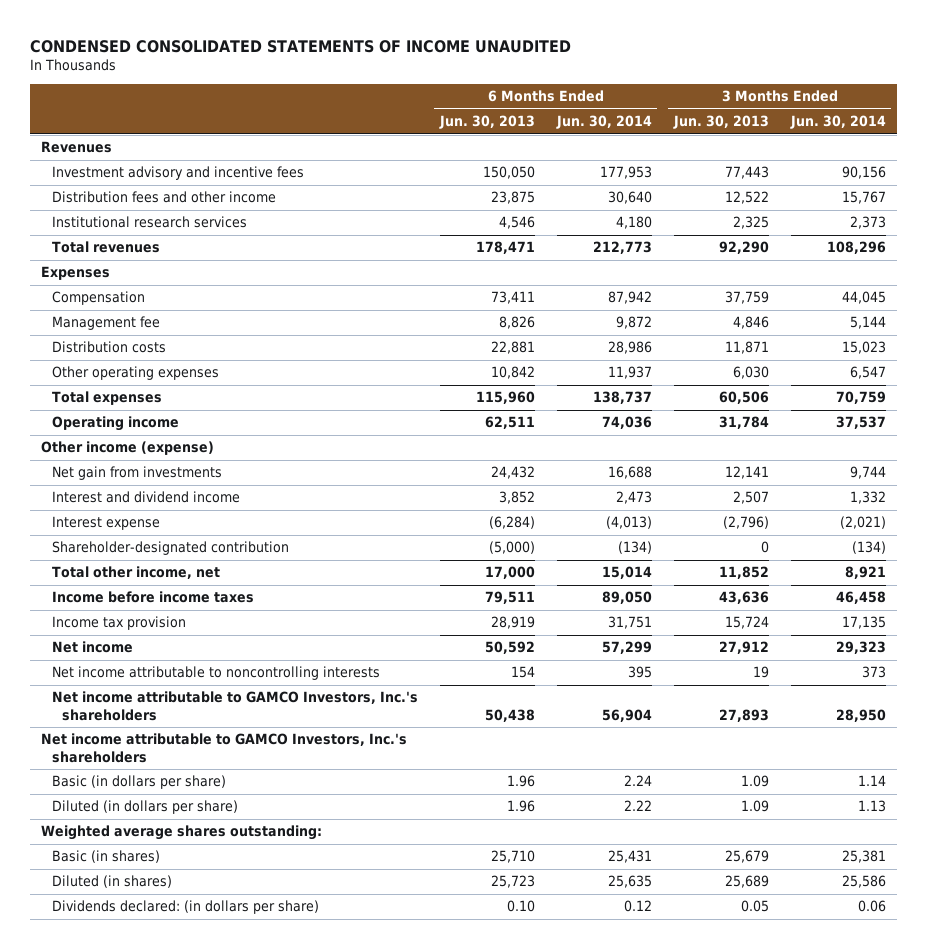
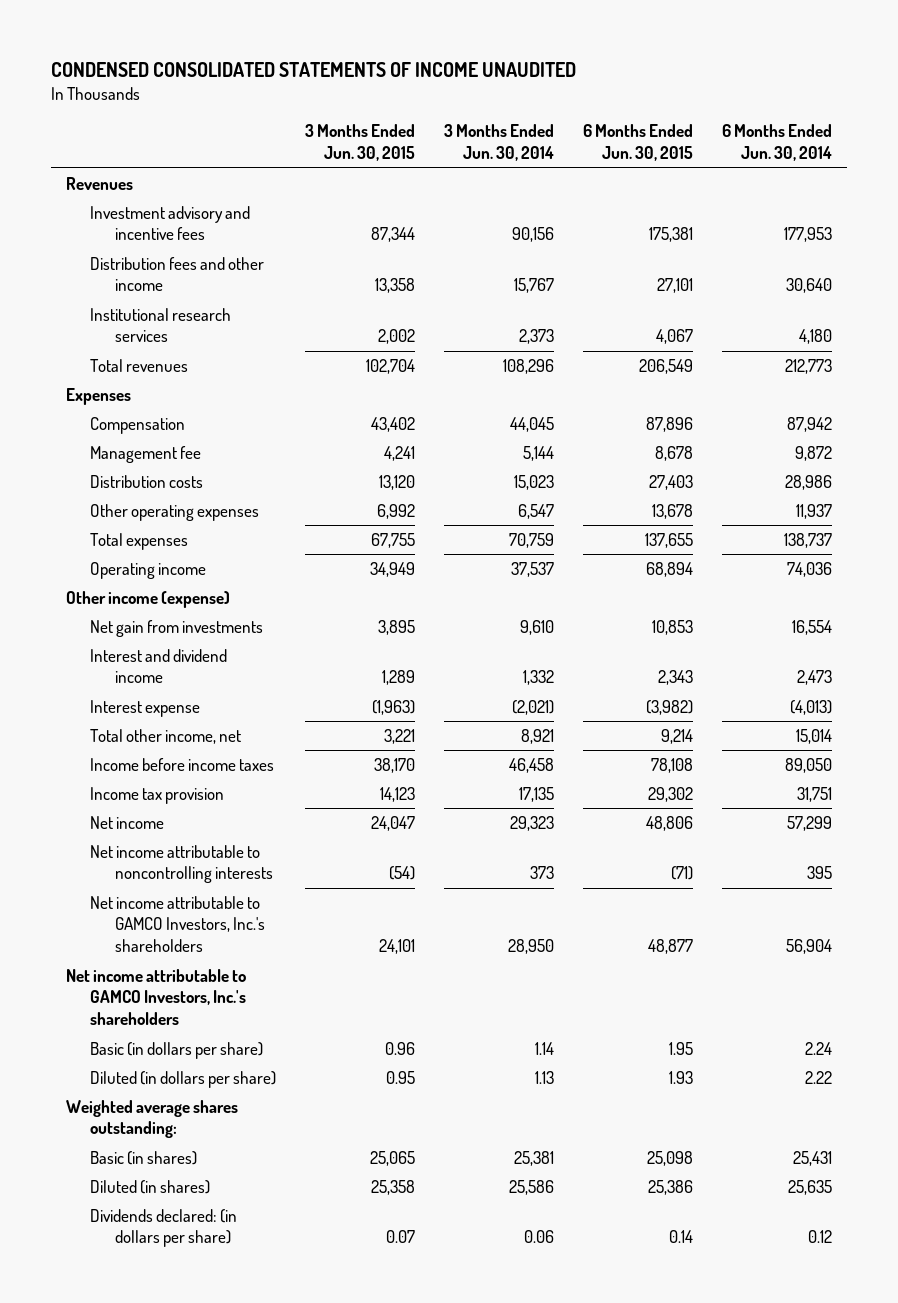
- | 6 Months Ended Jun. 30, 2013 | 6 Months Ended Jun. 30, 2014 | 3 Months Ended Jun. 30, 2013 | 3 Months Ended Jun. 30, 2014
+ | 3 Months Ended Jun. 30, 2015 | 3 Months Ended Jun. 30, 2014 | 6 Months Ended Jun. 30, 2015 | 6 Months Ended Jun. 30, 2014
- Net gain from investments | 24,432 | 16,688 | 12,141 | 9,744
+ Net gain from investments | 3,895 | 9,610 | 10,853 | 16,554
- Shareholder-designated contribution | (5,000) | (134) | 0 | (134)

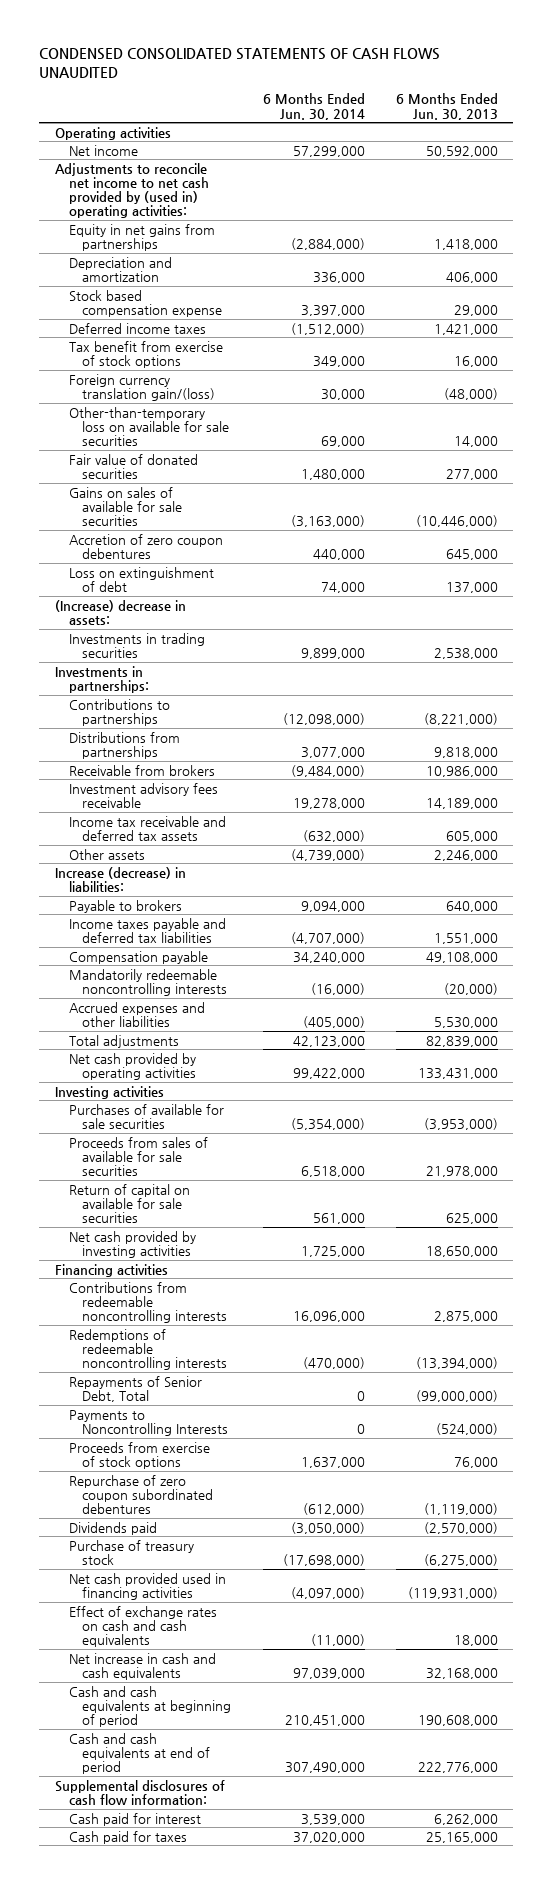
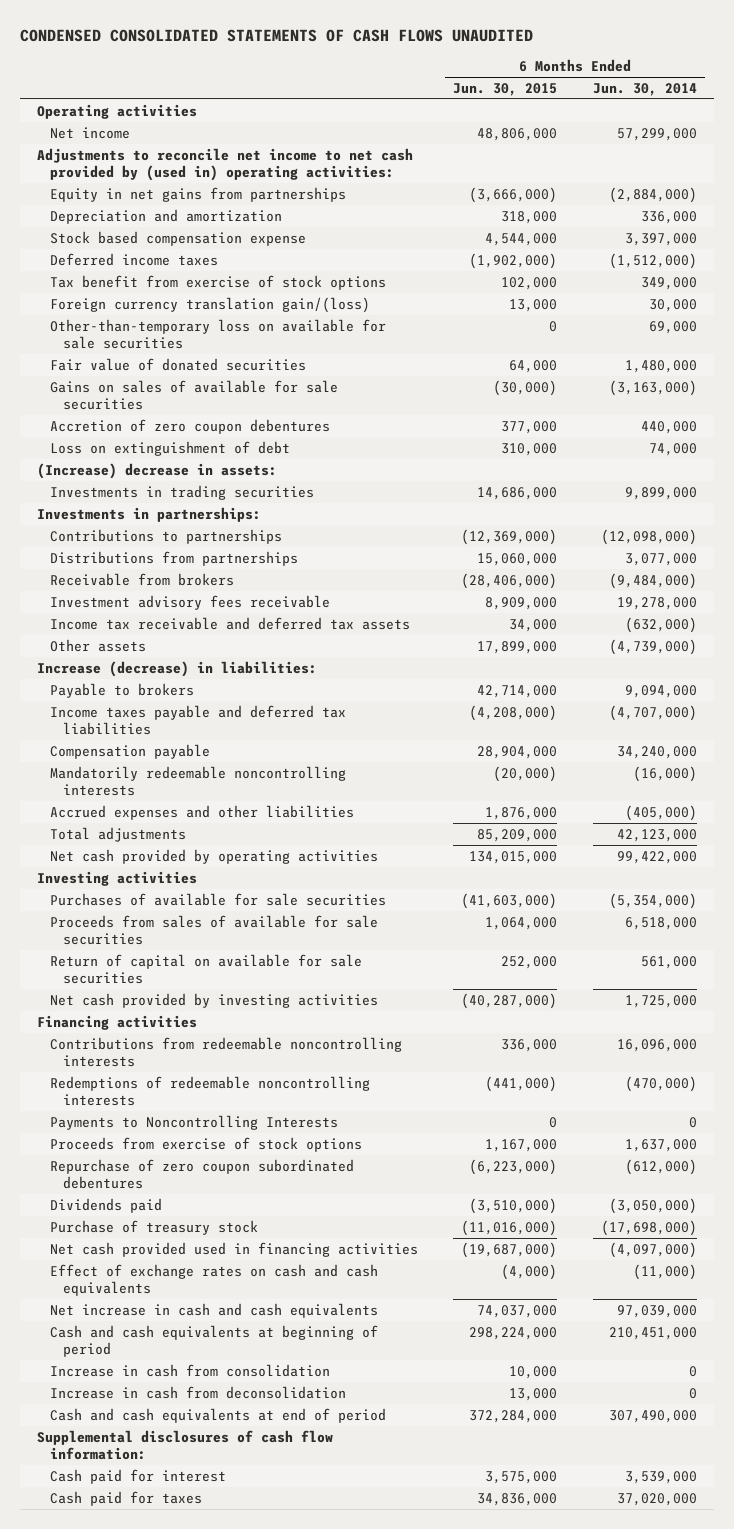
- | 6 Months Ended Jun. 30, 2014 | 6 Months Ended Jun. 30, 2013
+ | 6 Months Ended Jun. 30, 2015 | 6 Months Ended Jun. 30, 2014
- Repayments of Senior Debt, Total | 0 | (99,000,000)
+ Increase in cash from consolidation | 10,000 | 0
+ Increase in cash from deconsolidation | 13,000 | 0

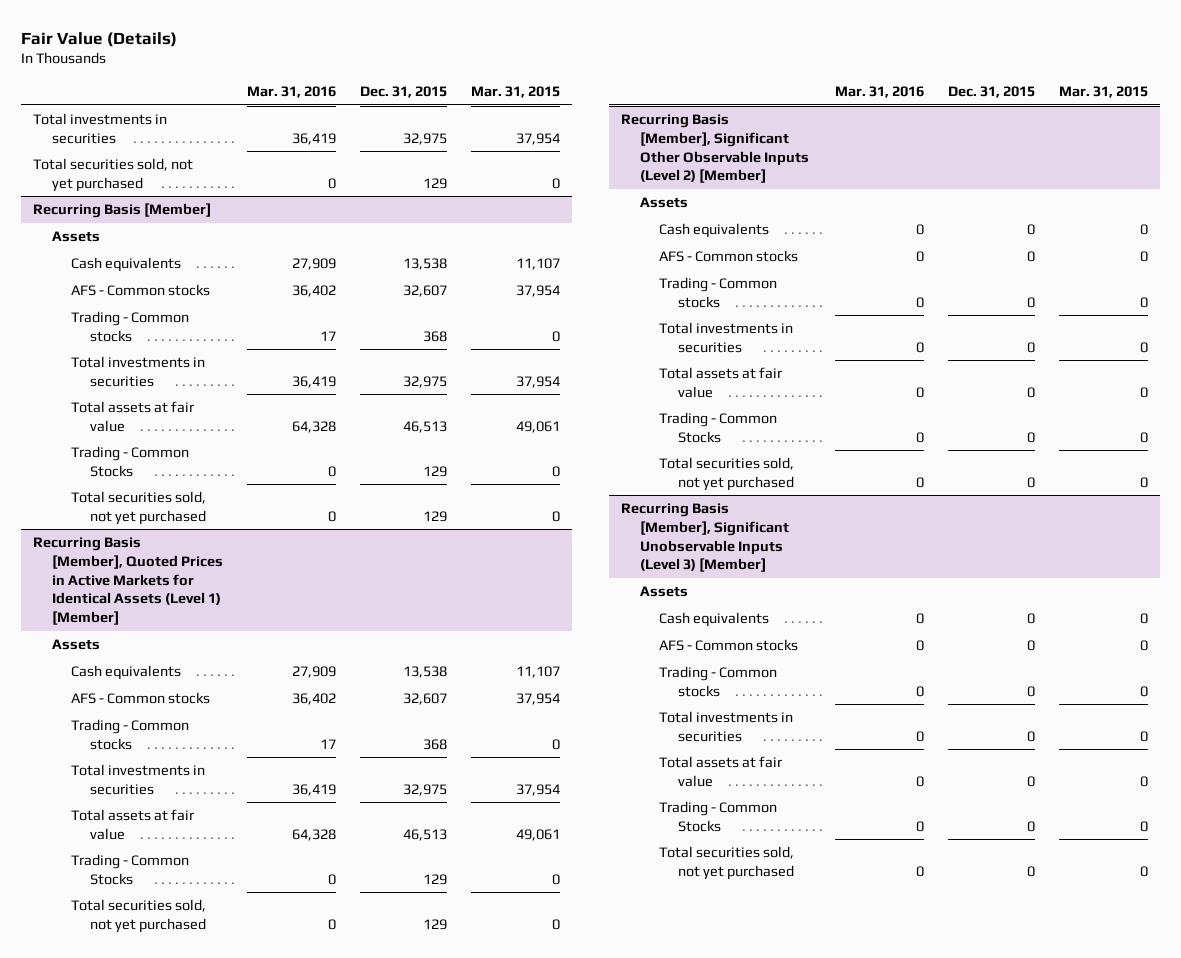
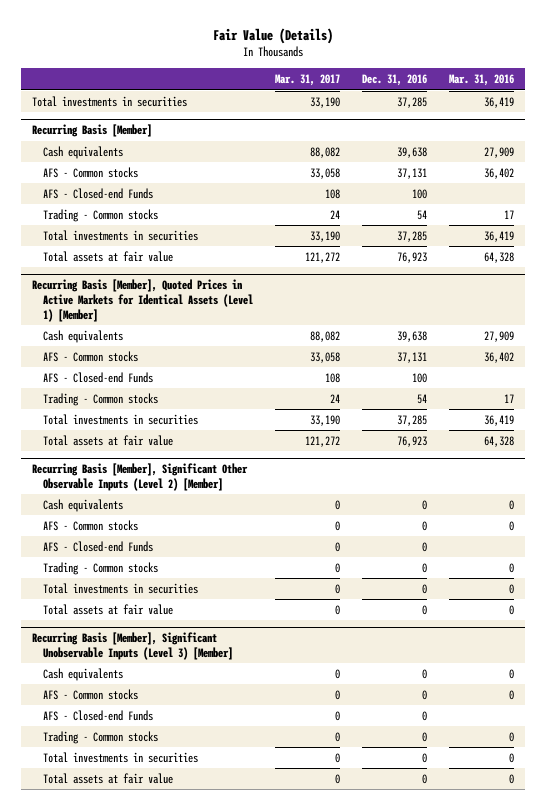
- | Mar. 31, 2016 | Dec. 31, 2015 | Mar. 31, 2015
+ | Mar. 31, 2017 | Dec. 31, 2016 | Mar. 31, 2016
- Total securities sold, not yet purchased | 0 | 129 | 0
@ Recurring Basis [Member]
- Assets
+ AFS - Closed-end Funds | 108 | 100 |
- Trading - Common Stocks | 0 | 129 | 0
- Total securities sold, not yet purchased | 0 | 129 | 0
@ Recurring Basis [Member], Quoted Prices in Active Markets for Identical Assets (Level 1) [Member]
- Assets
+ AFS - Closed-end Funds | 108 | 100 |
- Trading - Common Stocks | 0 | 129 | 0
- Total securities sold, not yet purchased | 0 | 129 | 0
@ Recurring Basis [Member], Significant Other Observable Inputs (Level 2) [Member]
- Assets
+ AFS - Closed-end Funds | 0 | 0 |
- Trading - Common Stocks | 0 | 0 | 0
- Total securities sold, not yet purchased | 0 | 0 | 0
@ Recurring Basis [Member], Significant Unobservable Inputs (Level 3) [Member]
- Assets
+ AFS - Closed-end Funds | 0 | 0 |
- Trading - Common Stocks | 0 | 0 | 0
- Total securities sold, not yet purchased | 0 | 0 | 0

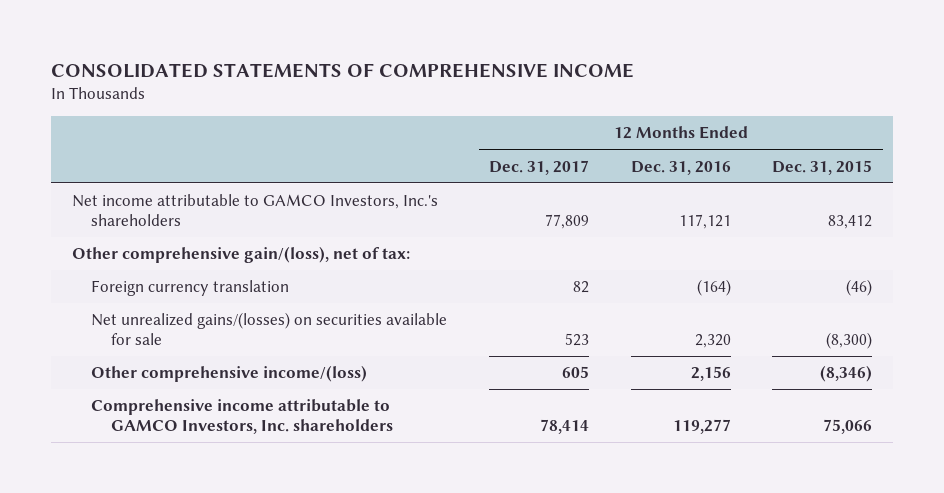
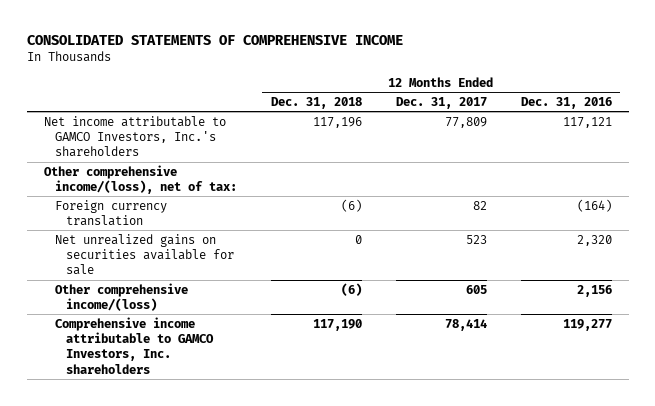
- | 12 Months Ended Dec. 31, 2017 | 12 Months Ended Dec. 31, 2016 | 12 Months Ended Dec. 31, 2015
+ | 12 Months Ended Dec. 31, 2018 | 12 Months Ended Dec. 31, 2017 | 12 Months Ended Dec. 31, 2016
- Other comprehensive gain/(loss), net of tax:
+ Other comprehensive income/(loss), net of tax:
- Net unrealized gains/(losses) on securities available for sale | 523 | 2,320 | (8,300)
+ Net unrealized gains on securities available for sale | 0 | 523 | 2,320

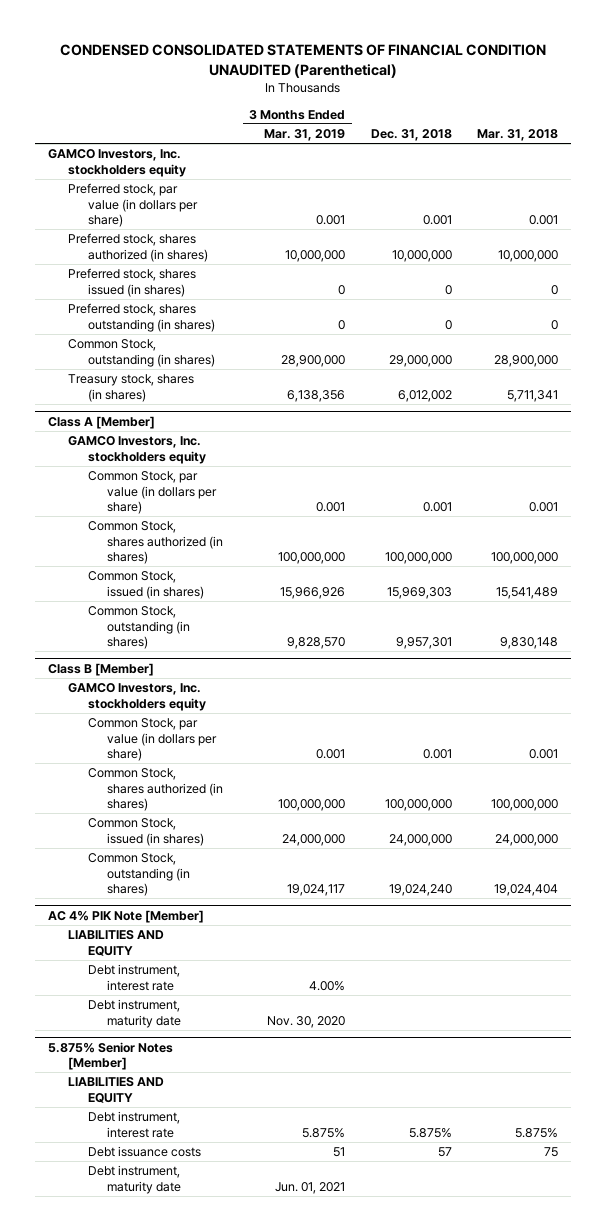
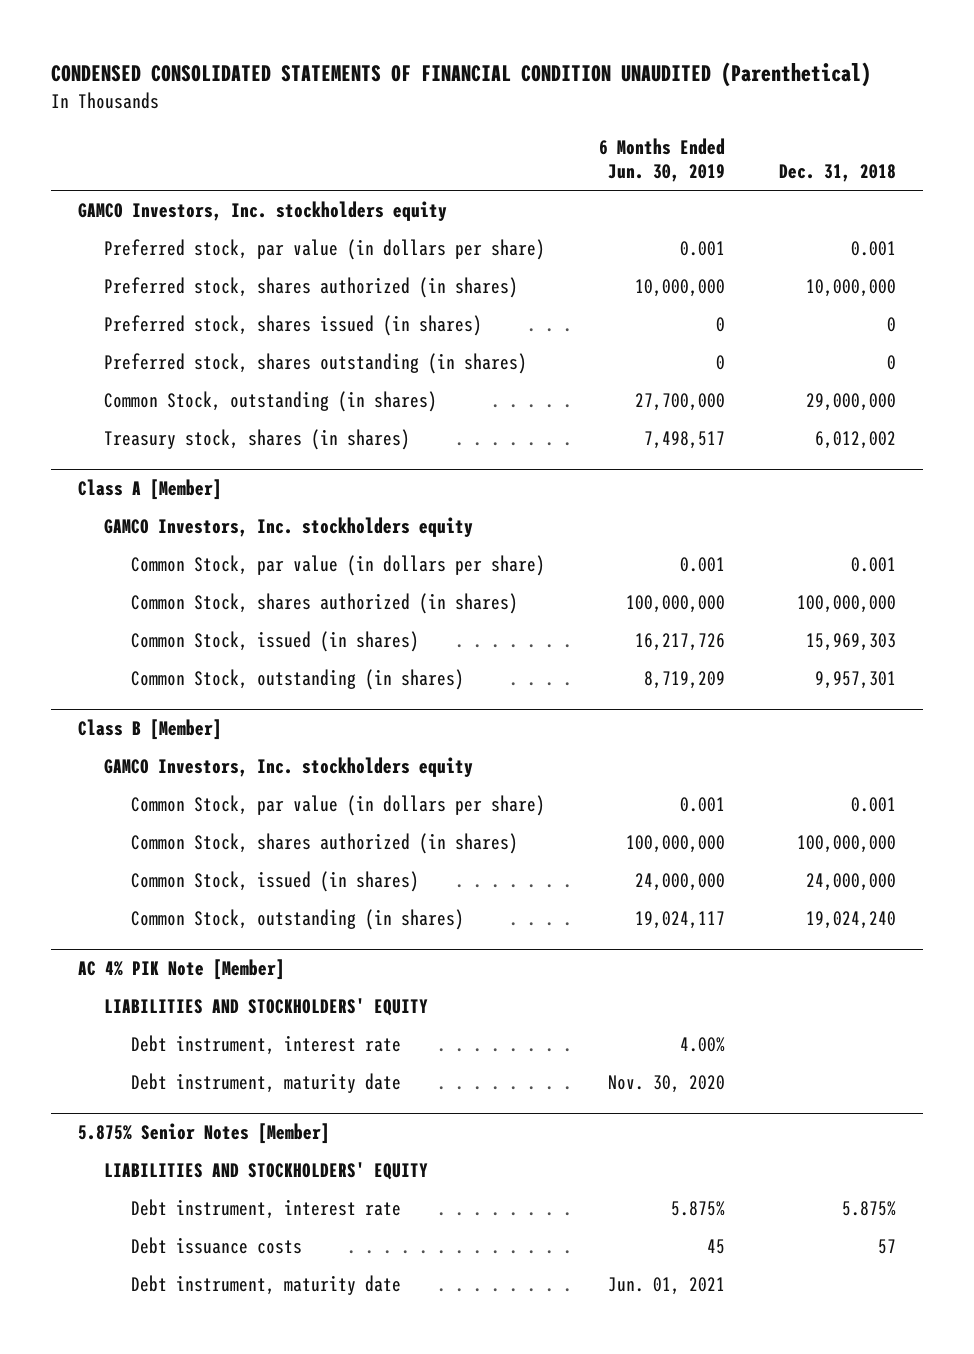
- | 3 Months Ended Mar. 31, 2019 | Dec. 31, 2018 | Mar. 31, 2018
+ | 6 Months Ended Jun. 30, 2019 | Dec. 31, 2018
@ AC 4% PIK Note [Member]
- LIABILITIES AND EQUITY
+ LIABILITIES AND STOCKHOLDERS' EQUITY
@ 5.875% Senior Notes [Member]
- LIABILITIES AND EQUITY
+ LIABILITIES AND STOCKHOLDERS' EQUITY

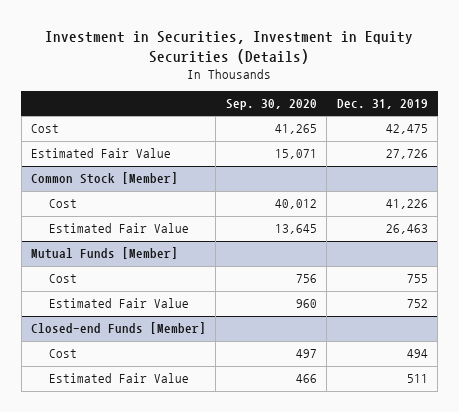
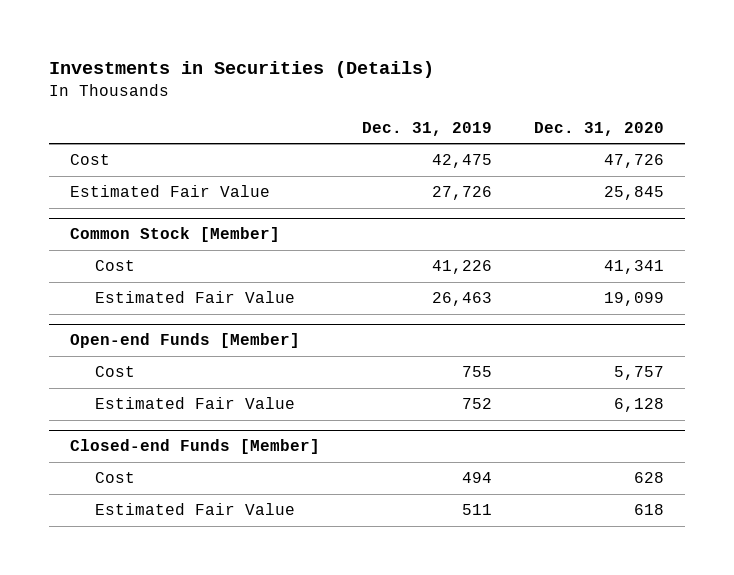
- Investment in Securities, Investment in Equity Securities (Details)
+ Investments in Securities (Details)
- | Sep. 30, 2020 | Dec. 31, 2019
+ | Dec. 31, 2019 | Dec. 31, 2020
- Mutual Funds [Member]
+ Open-end Funds [Member]

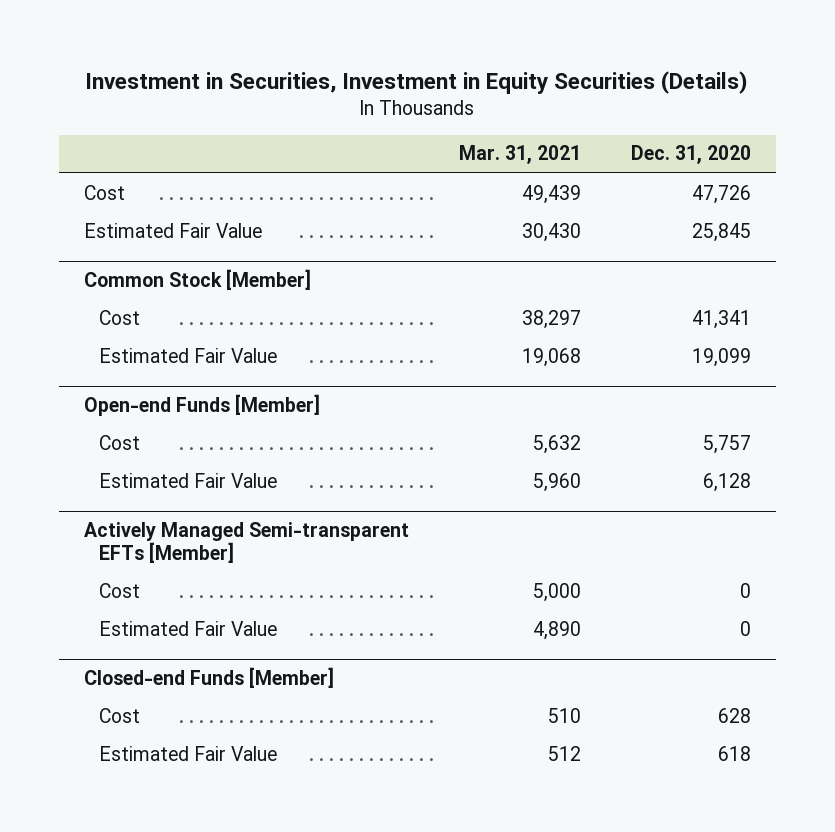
- Investments in Securities (Details)
+ Investment in Securities, Investment in Equity Securities (Details)
- | Dec. 31, 2019 | Dec. 31, 2020
+ | Mar. 31, 2021 | Dec. 31, 2020
+ Actively Managed Semi-transparent EFTs [Member]
+ Cost | 5,000 | 0
+ Estimated Fair Value | 4,890 | 0

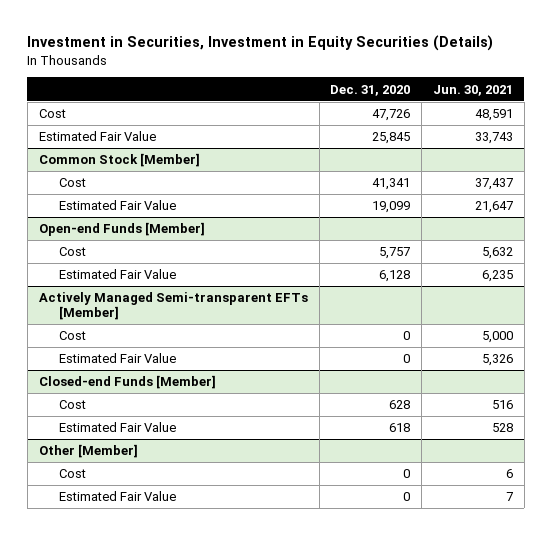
- | Mar. 31, 2021 | Dec. 31, 2020
+ | Dec. 31, 2020 | Jun. 30, 2021
+ Other [Member]
+ Cost | 0 | 6
+ Estimated Fair Value | 0 | 7

